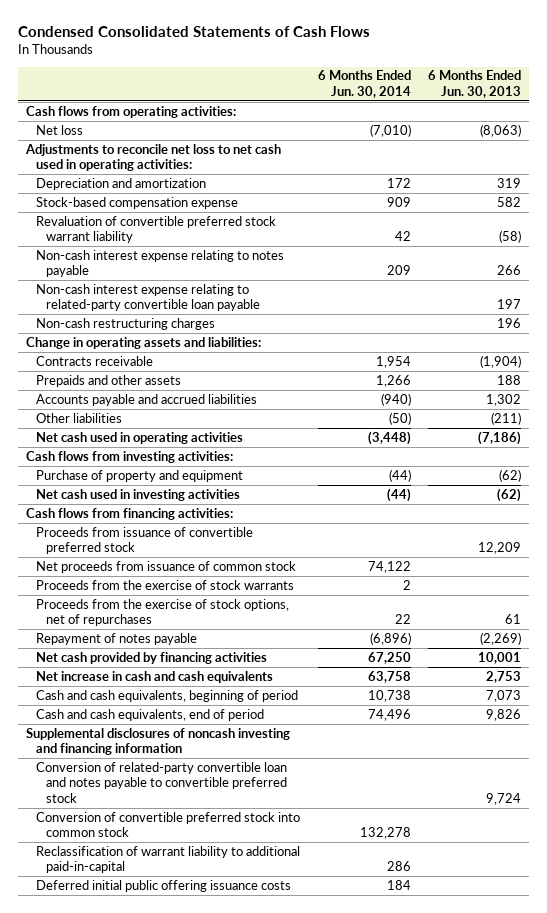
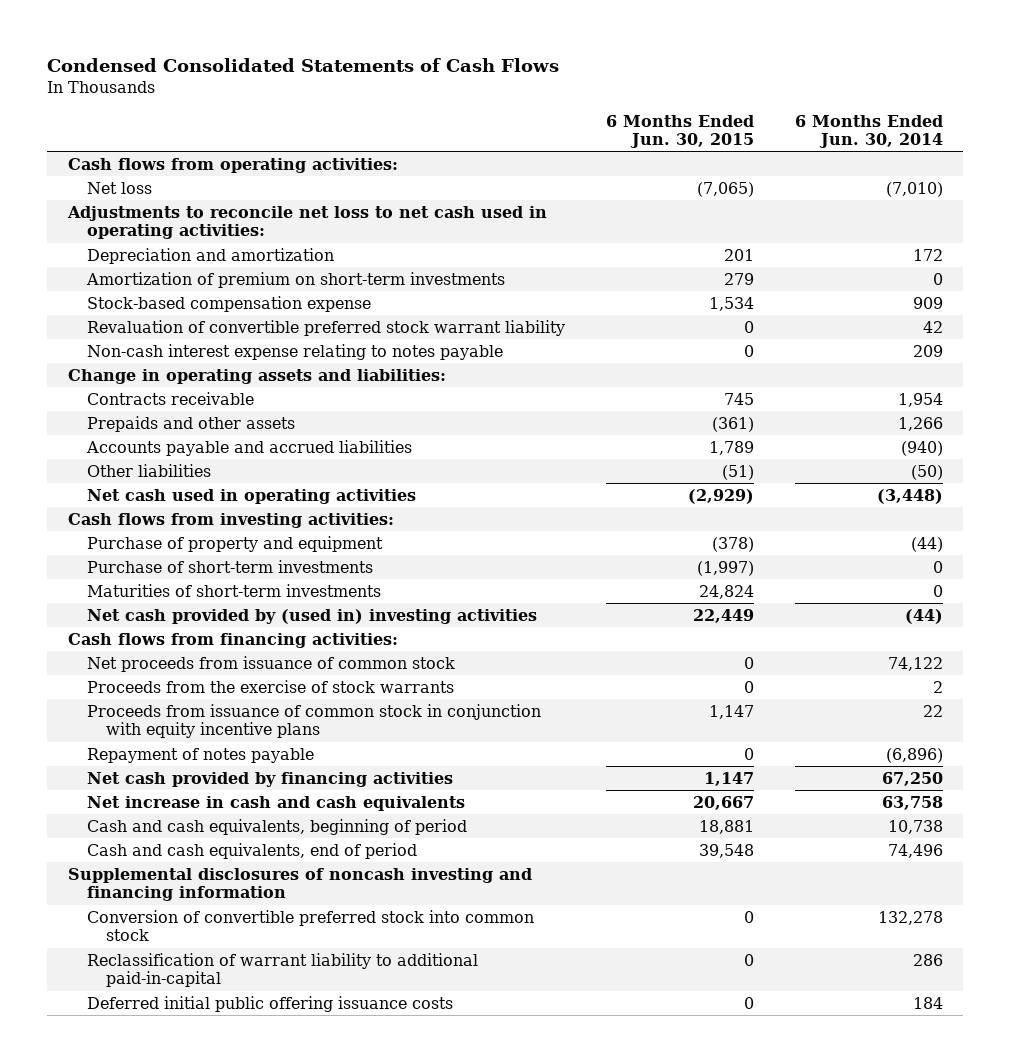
- | 6 Months Ended Jun. 30, 2014 | 6 Months Ended Jun. 30, 2013
+ | 6 Months Ended Jun. 30, 2015 | 6 Months Ended Jun. 30, 2014
+ Amortization of premium on short-term investments | 279 | 0
- Non-cash interest expense relating to related-party convertible loan payable | | 197
- Non-cash restructuring charges | | 196
- Net cash used in investing activities | (44) | (62)
+ Purchase of short-term investments | (1,997) | 0
+ Maturities of short-term investments | 24,824 | 0
+ Net cash provided by (used in) investing activities | 22,449 | (44)
- Proceeds from issuance of convertible preferred stock | | 12,209
- Proceeds from the exercise of stock options, net of repurchases | 22 | 61
+ Proceeds from issuance of common stock in conjunction with equity incentive plans | 1,147 | 22
- Conversion of related-party convertible loan and notes payable to convertible preferred stock | | 9,724

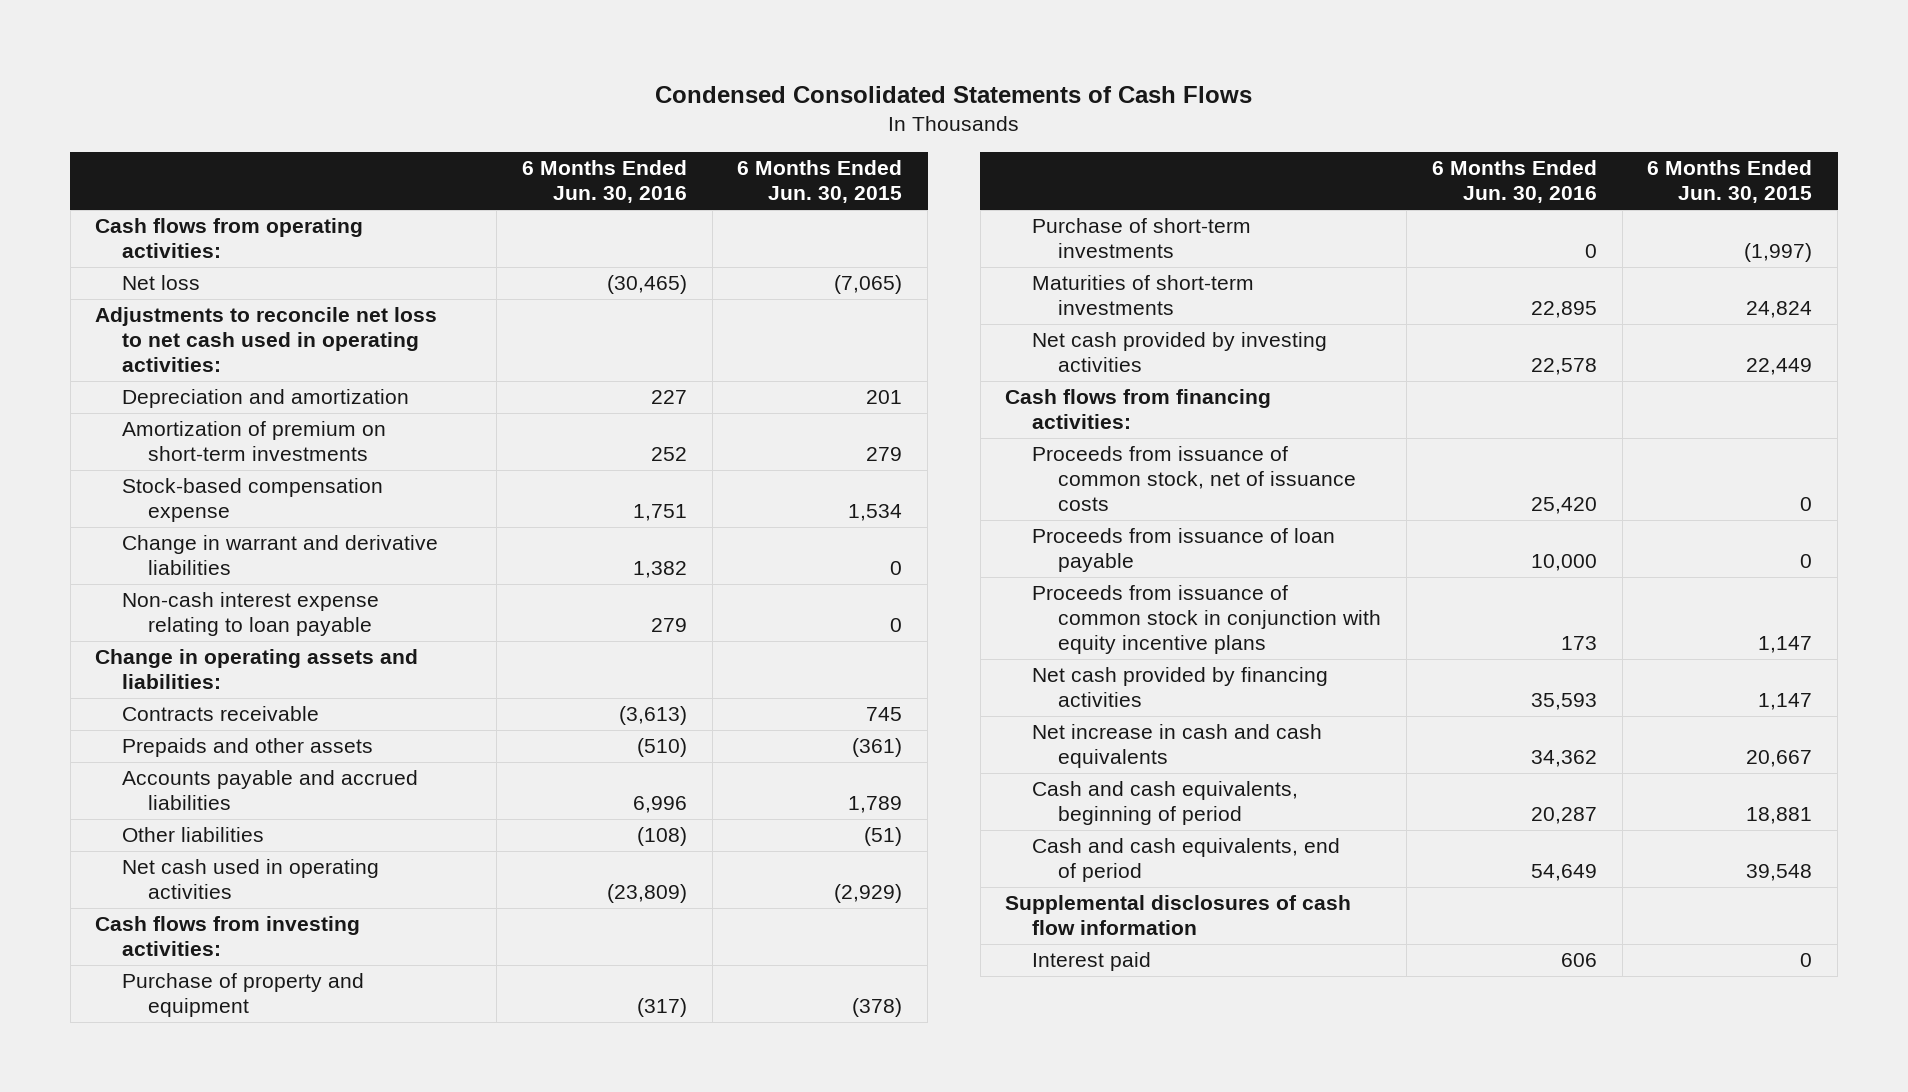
- | 6 Months Ended Jun. 30, 2015 | 6 Months Ended Jun. 30, 2014
+ | 6 Months Ended Jun. 30, 2016 | 6 Months Ended Jun. 30, 2015
- Revaluation of convertible preferred stock warrant liability | 0 | 42
- Non-cash interest expense relating to notes payable | 0 | 209
+ Change in warrant and derivative liabilities | 1,382 | 0
+ Non-cash interest expense relating to loan payable | 279 | 0
- Net cash provided by (used in) investing activities | 22,449 | (44)
+ Net cash provided by investing activities | 22,578 | 22,449
- Net proceeds from issuance of common stock | 0 | 74,122
- Proceeds from the exercise of stock warrants | 0 | 2
+ Proceeds from issuance of common stock, net of issuance costs | 25,420 | 0
+ Proceeds from issuance of loan payable | 10,000 | 0
- Repayment of notes payable | 0 | (6,896)
- Supplemental disclosures of noncash investing and financing information
- Conversion of convertible preferred stock into common stock | 0 | 132,278
- Reclassification of warrant liability to additional paid-in-capital | 0 | 286
- Deferred initial public offering issuance costs | 0 | 184
+ Supplemental disclosures of cash flow information
+ Interest paid | 606 | 0

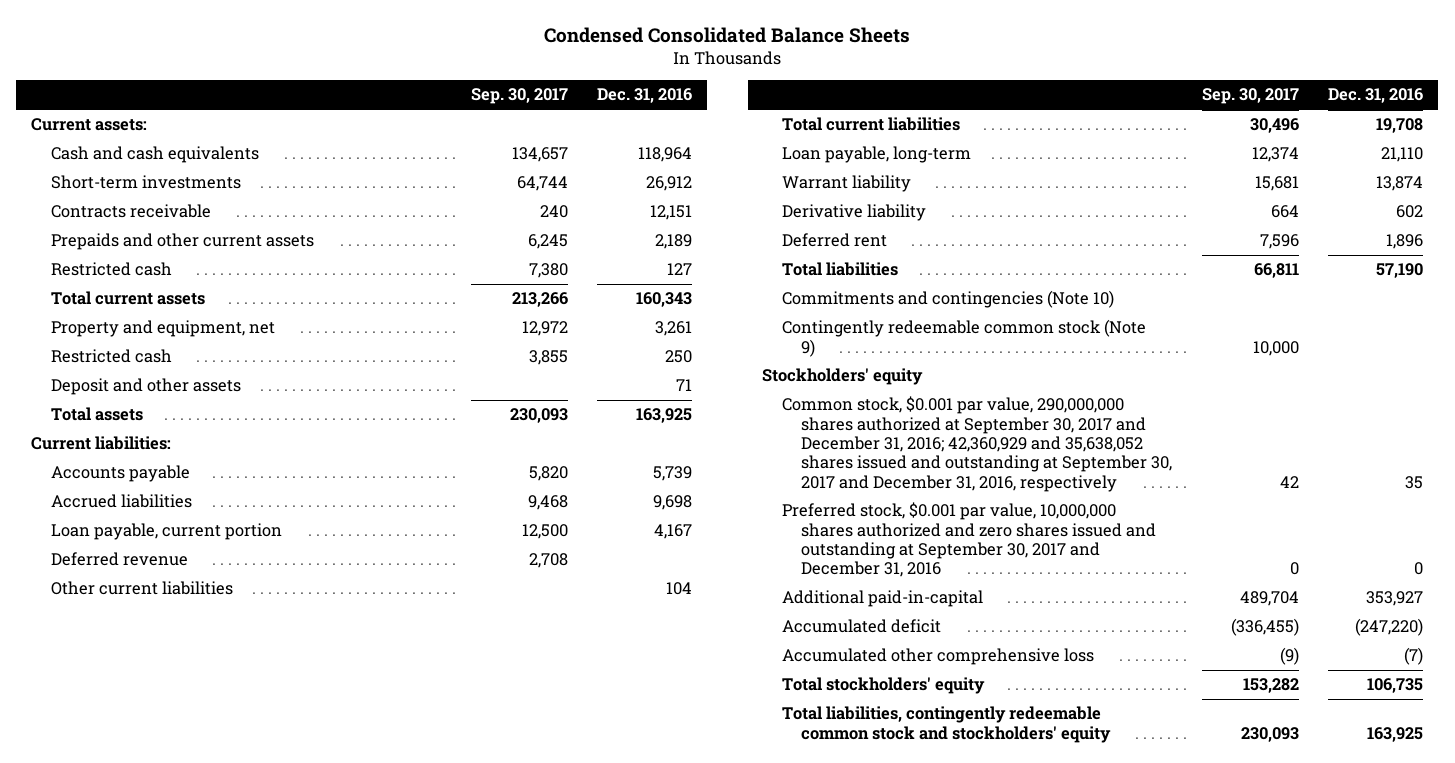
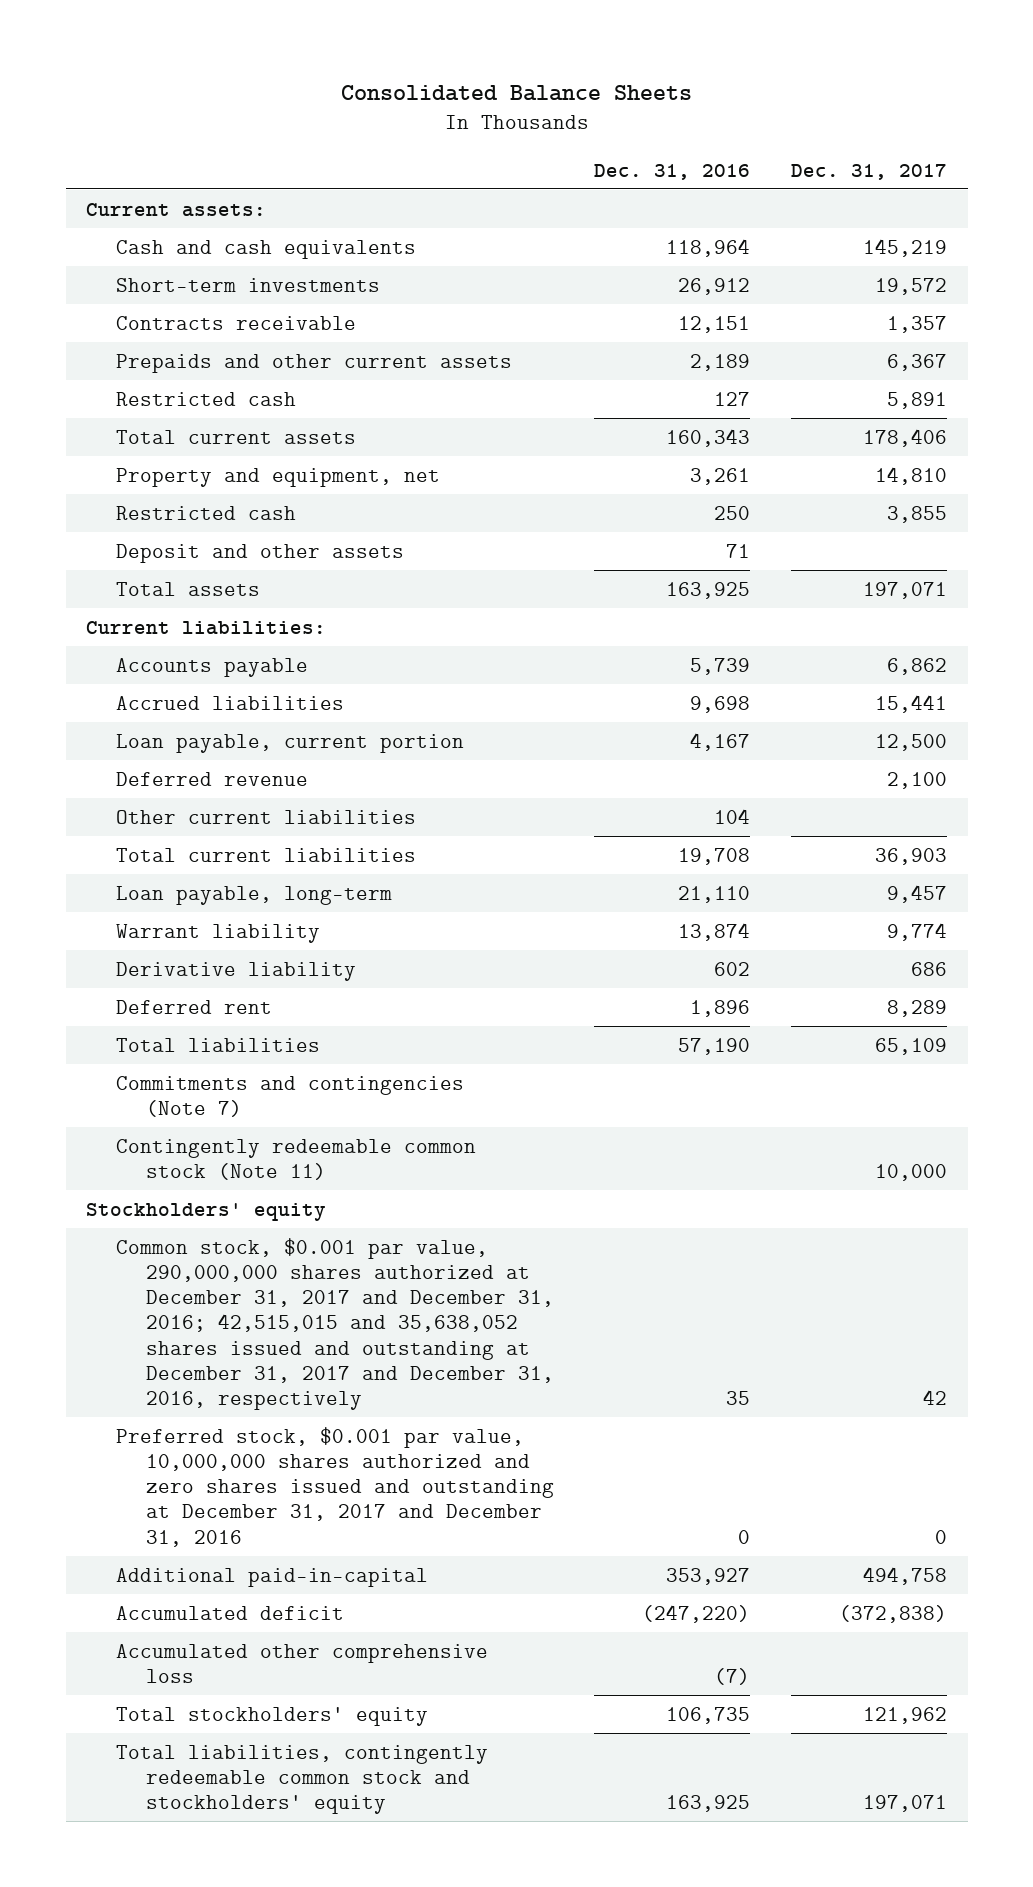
- Condensed Consolidated Balance Sheets
+ Consolidated Balance Sheets
- | Sep. 30, 2017 | Dec. 31, 2016
+ | Dec. 31, 2016 | Dec. 31, 2017
- Commitments and contingencies (Note 10)
- Contingently redeemable common stock (Note 9) | 10,000 |
+ Commitments and contingencies (Note 7)
+ Contingently redeemable common stock (Note 11) | | 10,000
- Common stock, $0.001 par value, 290,000,000 shares authorized at September 30, 2017 and December 31, 2016; 42,360,929 and 35,638,052 shares issued and outstanding at September 30, 2017 and December 31, 2016, respectively | 42 | 35
- Preferred stock, $0.001 par value, 10,000,000 shares authorized and zero shares issued and outstanding at September 30, 2017 and December 31, 2016 | 0 | 0
+ Common stock, $0.001 par value, 290,000,000 shares authorized at December 31, 2017 and December 31, 2016; 42,515,015 and 35,638,052 shares issued and outstanding at December 31, 2017 and December 31, 2016, respectively | 35 | 42
+ Preferred stock, $0.001 par value, 10,000,000 shares authorized and zero shares issued and outstanding at December 31, 2017 and December 31, 2016 | 0 | 0

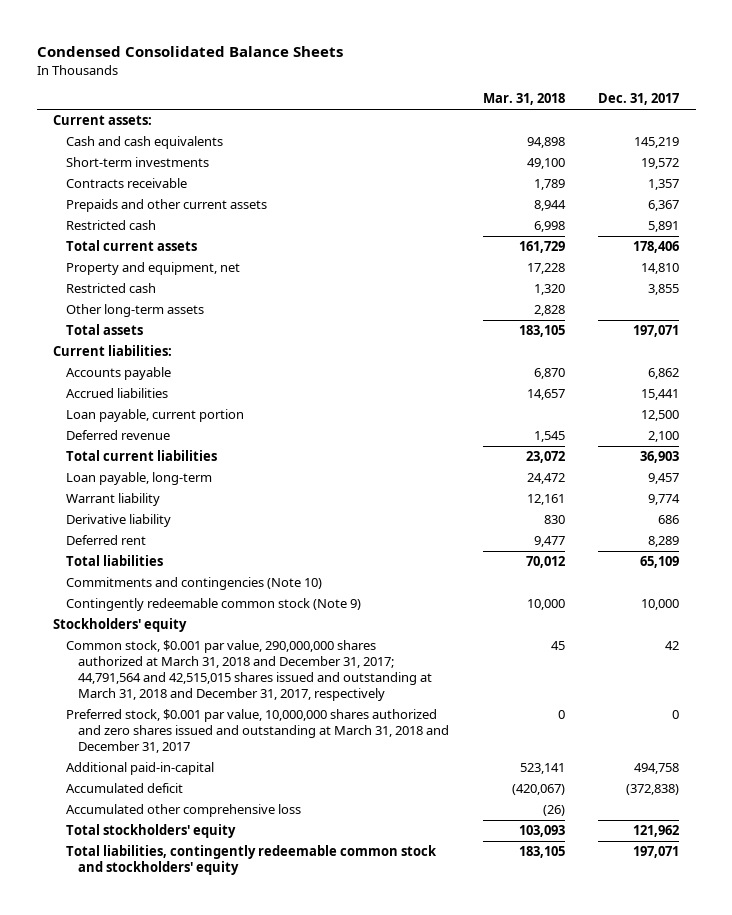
- Consolidated Balance Sheets
+ Condensed Consolidated Balance Sheets
- | Dec. 31, 2016 | Dec. 31, 2017
+ | Mar. 31, 2018 | Dec. 31, 2017
- Deposit and other assets | 71 |
+ Other long-term assets | 2,828 |
- Other current liabilities | 104 |
- Commitments and contingencies (Note 7)
- Contingently redeemable common stock (Note 11) | | 10,000
+ Commitments and contingencies (Note 10)
+ Contingently redeemable common stock (Note 9) | 10,000 | 10,000
- Common stock, $0.001 par value, 290,000,000 shares authorized at December 31, 2017 and December 31, 2016; 42,515,015 and 35,638,052 shares issued and outstanding at December 31, 2017 and December 31, 2016, respectively | 35 | 42
- Preferred stock, $0.001 par value, 10,000,000 shares authorized and zero shares issued and outstanding at December 31, 2017 and December 31, 2016 | 0 | 0
+ Common stock, $0.001 par value, 290,000,000 shares authorized at March 31, 2018 and December 31, 2017; 44,791,564 and 42,515,015 shares issued and outstanding at March 31, 2018 and December 31, 2017, respectively | 45 | 42
+ Preferred stock, $0.001 par value, 10,000,000 shares authorized and zero shares issued and outstanding at March 31, 2018 and December 31, 2017 | 0 | 0

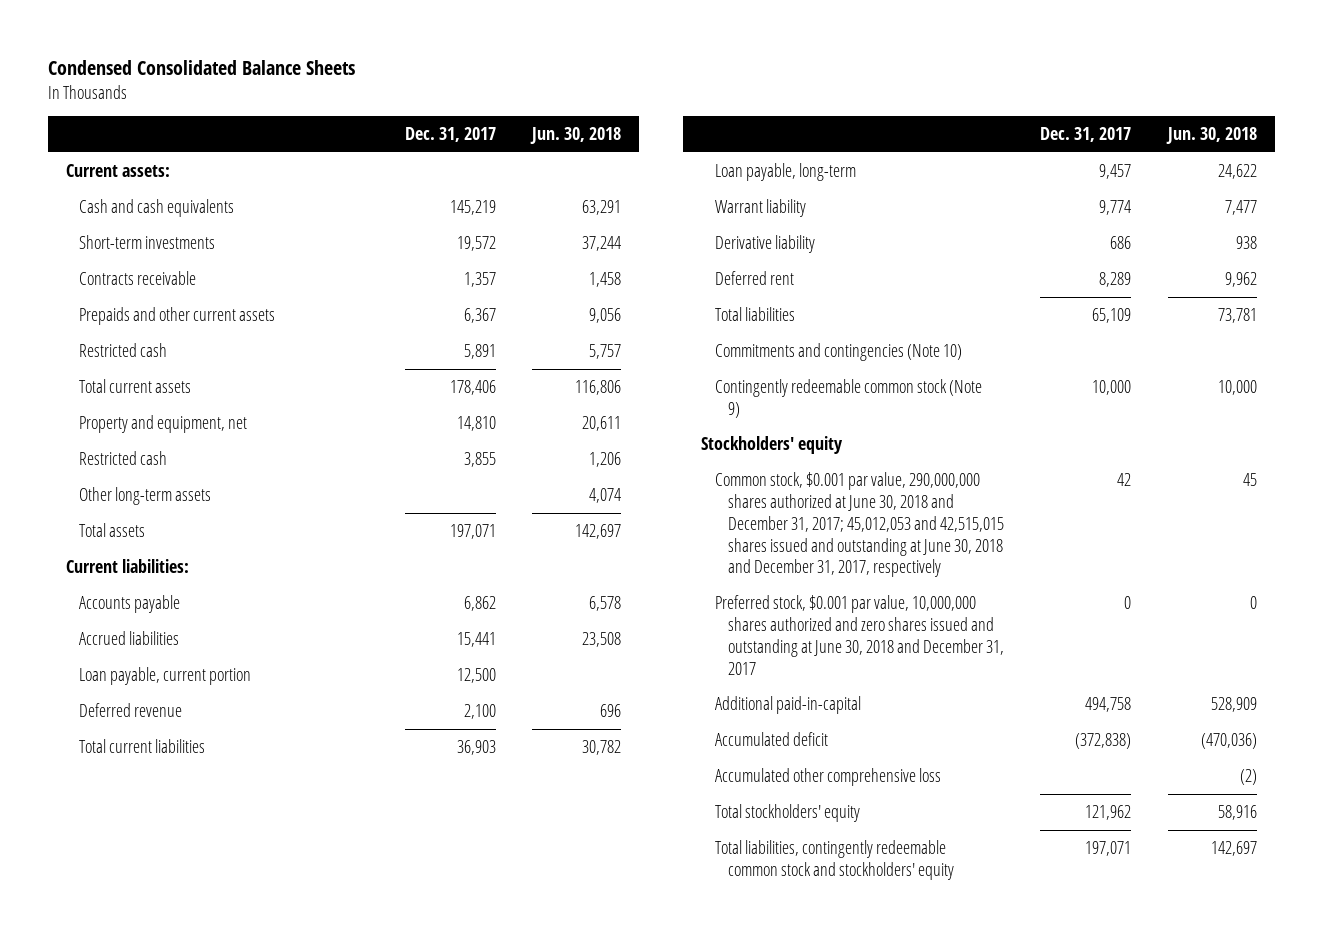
- | Mar. 31, 2018 | Dec. 31, 2017
+ | Dec. 31, 2017 | Jun. 30, 2018
- Common stock, $0.001 par value, 290,000,000 shares authorized at March 31, 2018 and December 31, 2017; 44,791,564 and 42,515,015 shares issued and outstanding at March 31, 2018 and December 31, 2017, respectively | 45 | 42
- Preferred stock, $0.001 par value, 10,000,000 shares authorized and zero shares issued and outstanding at March 31, 2018 and December 31, 2017 | 0 | 0
+ Common stock, $0.001 par value, 290,000,000 shares authorized at June 30, 2018 and December 31, 2017; 45,012,053 and 42,515,015 shares issued and outstanding at June 30, 2018 and December 31, 2017, respectively | 42 | 45
+ Preferred stock, $0.001 par value, 10,000,000 shares authorized and zero shares issued and outstanding at June 30, 2018 and December 31, 2017 | 0 | 0

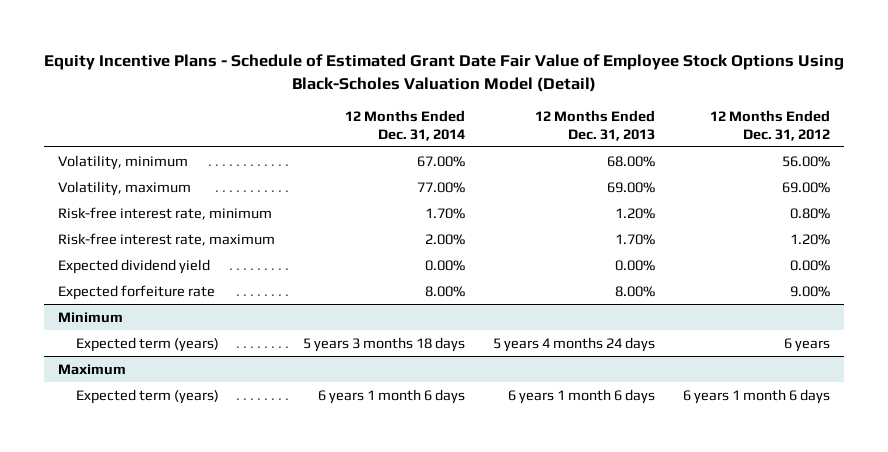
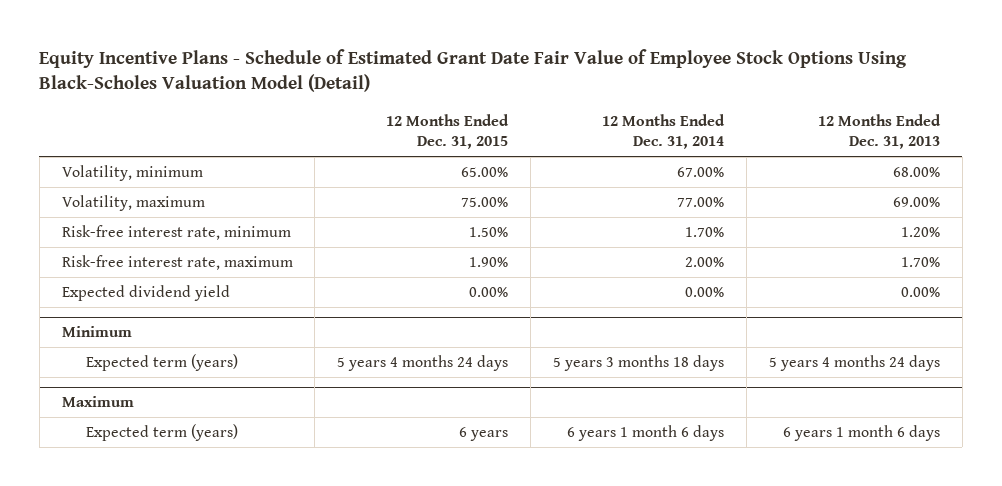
- | 12 Months Ended Dec. 31, 2014 | 12 Months Ended Dec. 31, 2013 | 12 Months Ended Dec. 31, 2012
+ | 12 Months Ended Dec. 31, 2015 | 12 Months Ended Dec. 31, 2014 | 12 Months Ended Dec. 31, 2013
- Expected forfeiture rate | 8.00% | 8.00% | 9.00%

